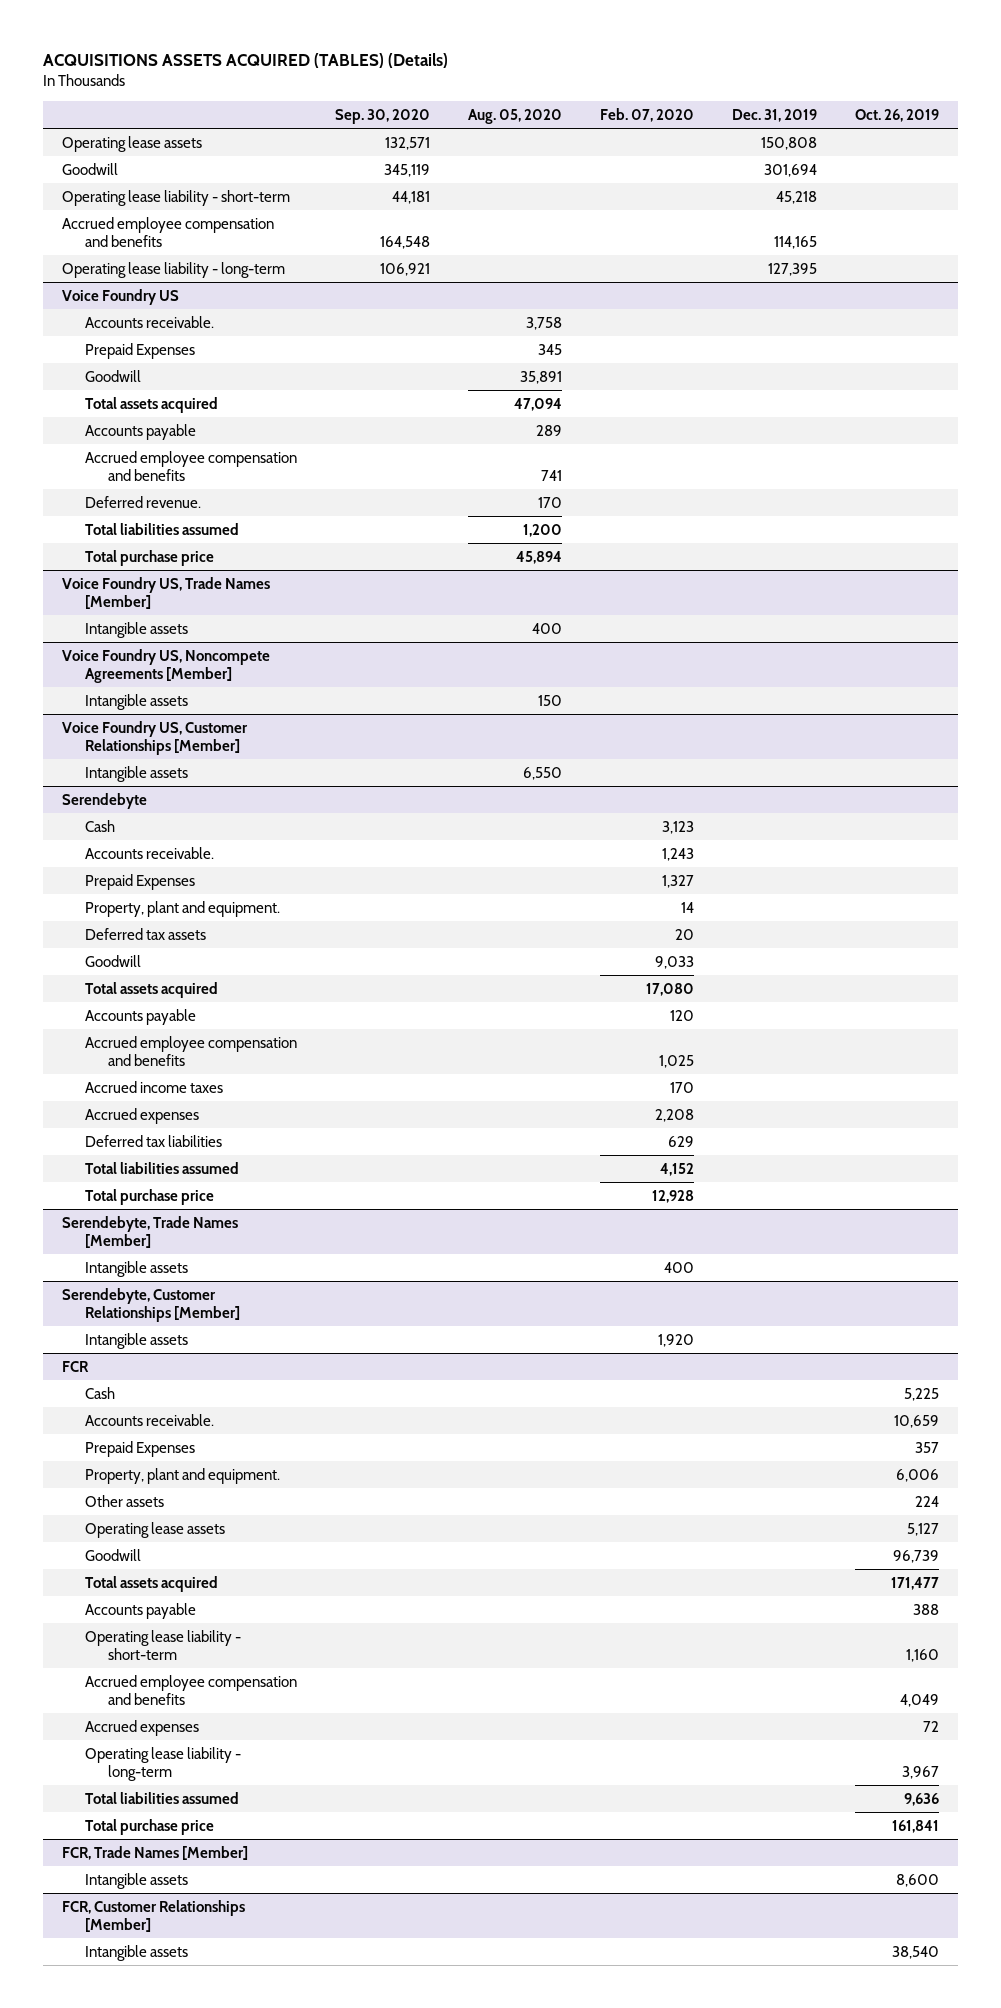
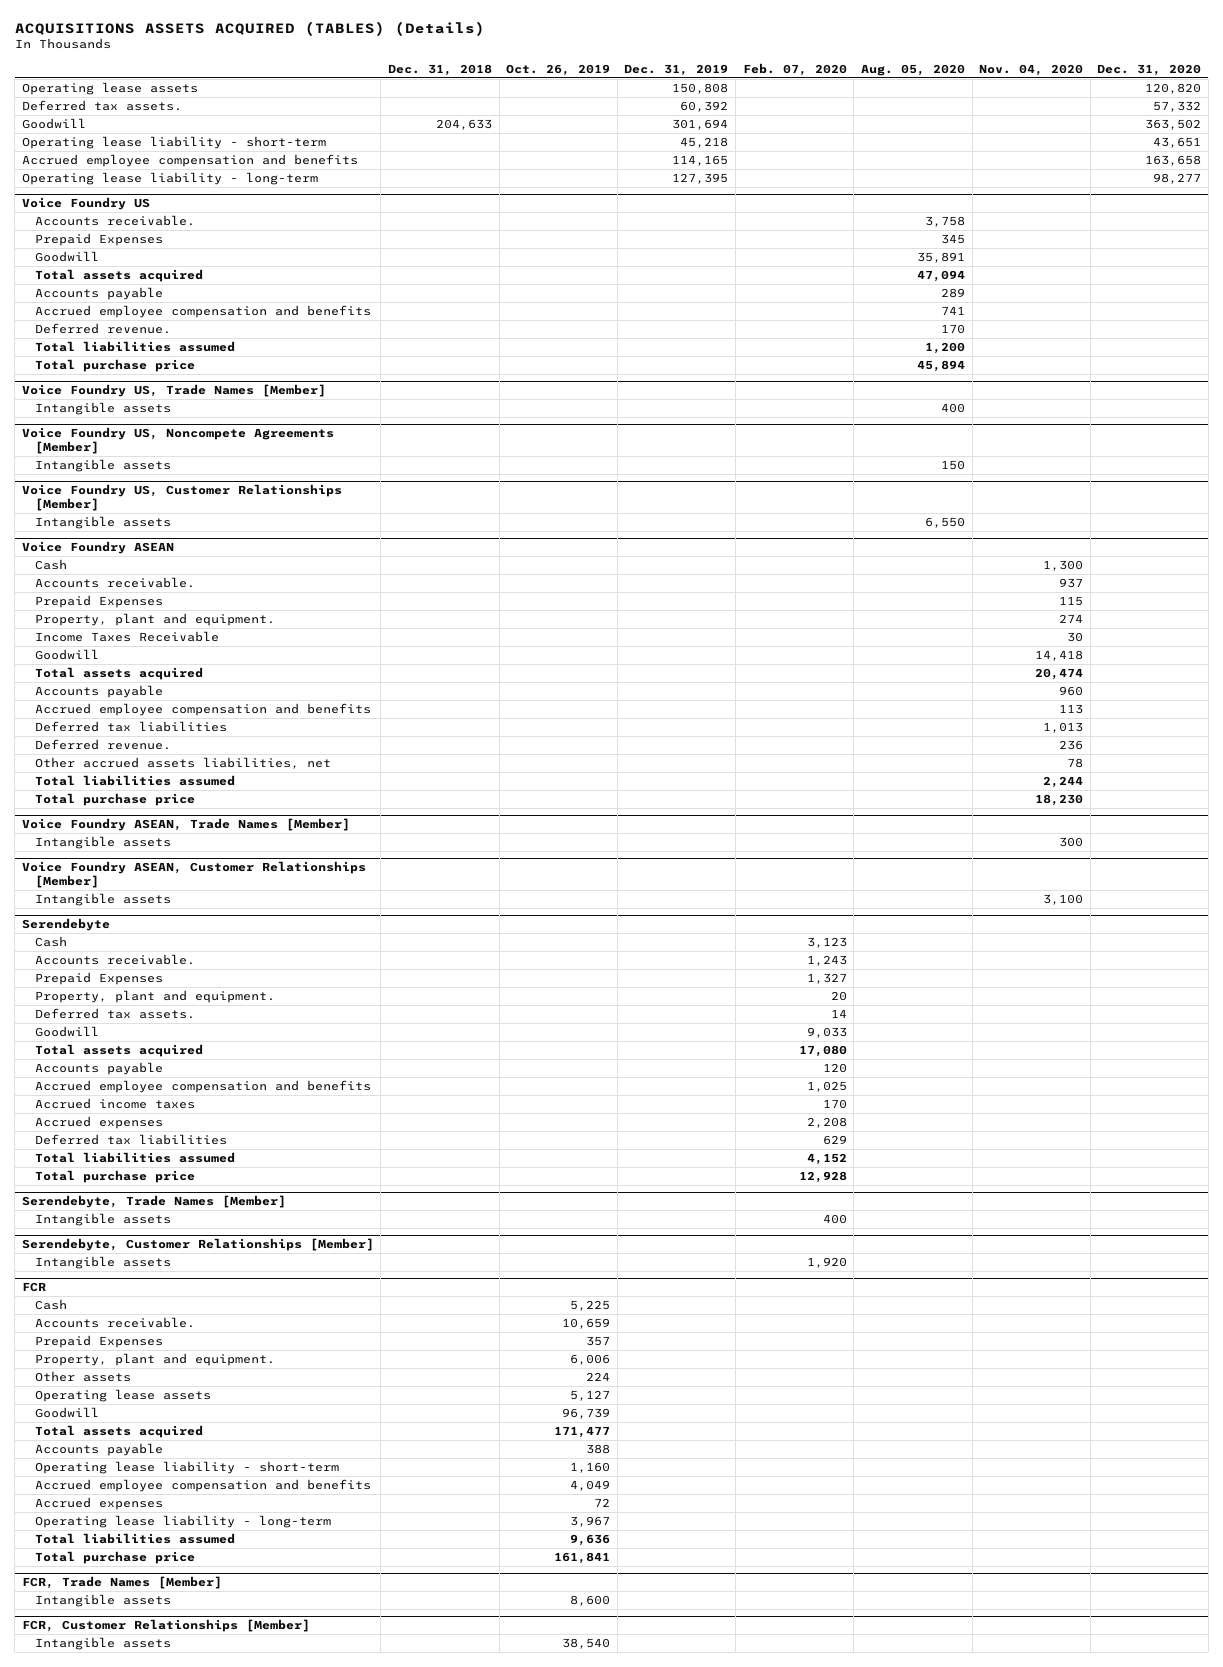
- | Sep. 30, 2020 | Aug. 05, 2020 | Feb. 07, 2020 | Dec. 31, 2019 | Oct. 26, 2019
+ | Dec. 31, 2018 | Oct. 26, 2019 | Dec. 31, 2019 | Feb. 07, 2020 | Aug. 05, 2020 | Nov. 04, 2020 | Dec. 31, 2020
+ Deferred tax assets. | | | 60,392 | | | | 57,332
+ Voice Foundry ASEAN
+ Cash | | | | | | 1,300 |
+ Accounts receivable. | | | | | | 937 |
+ Prepaid Expenses | | | | | | 115 |
+ Property, plant and equipment. | | | | | | 274 |
+ Income Taxes Receivable | | | | | | 30 |
+ Goodwill | | | | | | 14,418 |
+ Total assets acquired | | | | | | 20,474 |
+ Accounts payable | | | | | | 960 |
+ Accrued employee compensation and benefits | | | | | | 113 |
+ Deferred tax liabilities | | | | | | 1,013 |
+ Deferred revenue. | | | | | | 236 |
+ Other accrued assets liabilities, net | | | | | | 78 |
+ Total liabilities assumed | | | | | | 2,244 |
+ Total purchase price | | | | | | 18,230 |
+ Voice Foundry ASEAN, Trade Names [Member]
+ Intangible assets | | | | | | 300 |
+ Voice Foundry ASEAN, Customer Relationships [Member]
+ Intangible assets | | | | | | 3,100 |
@ Serendebyte
- Property, plant and equipment. | | | 14 | |
- Deferred tax assets | | | 20 | |
+ Property, plant and equipment. | | | | 20 | | |
+ Deferred tax assets. | | | | 14 | | |

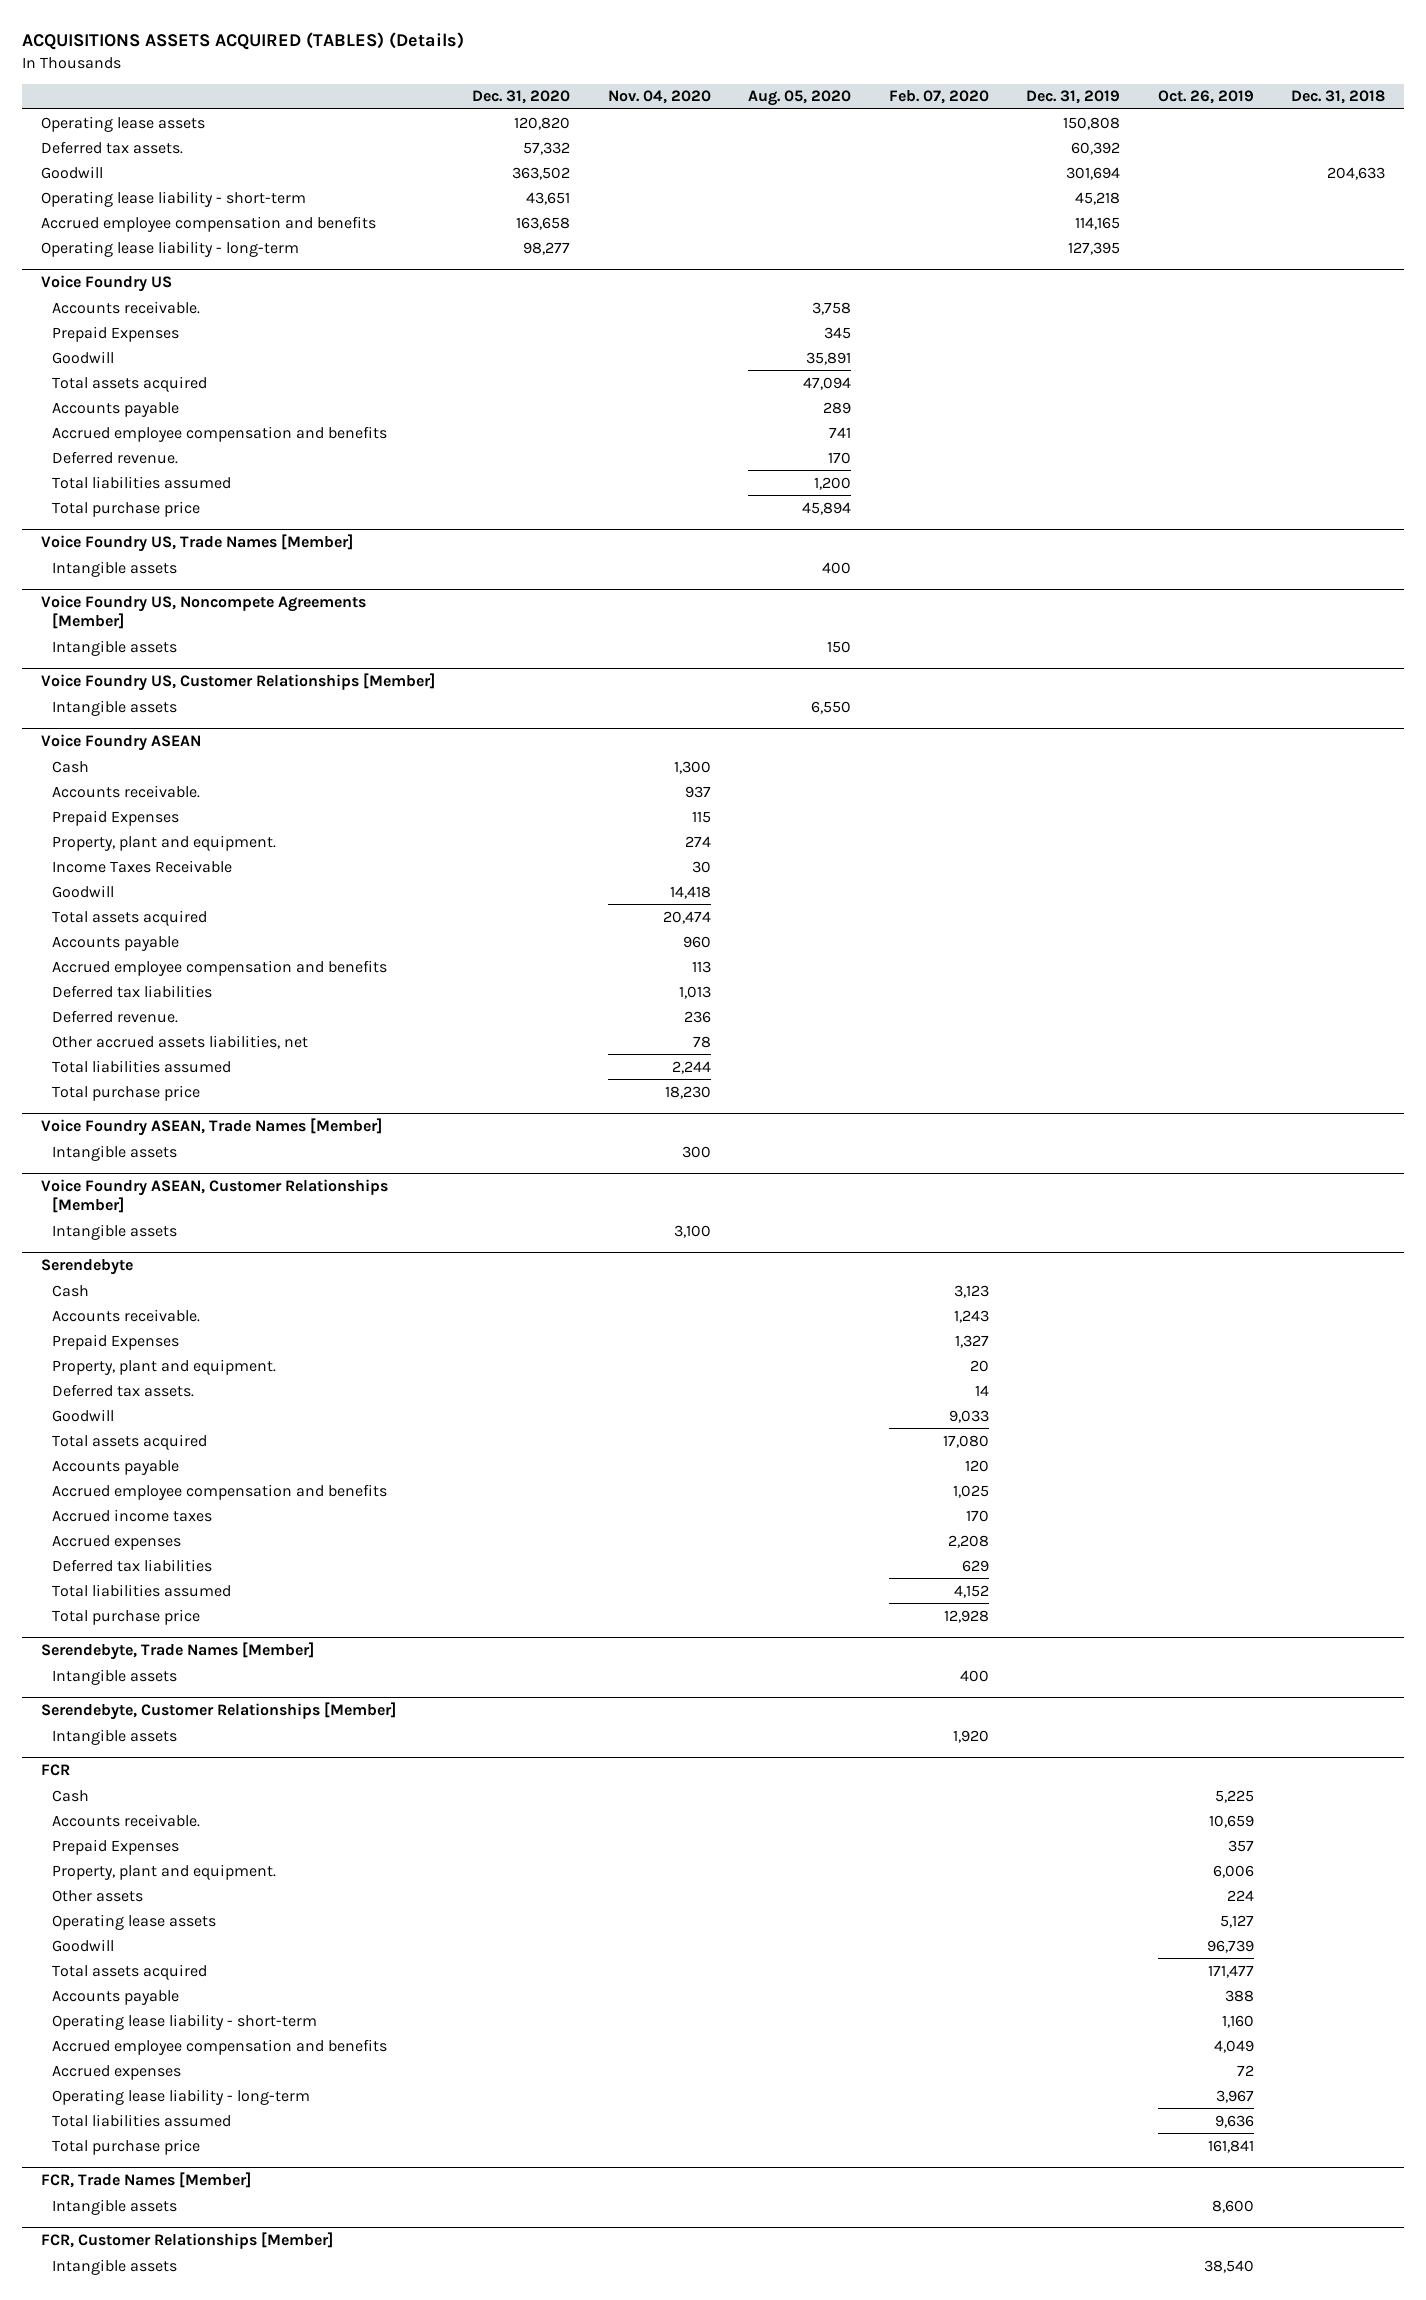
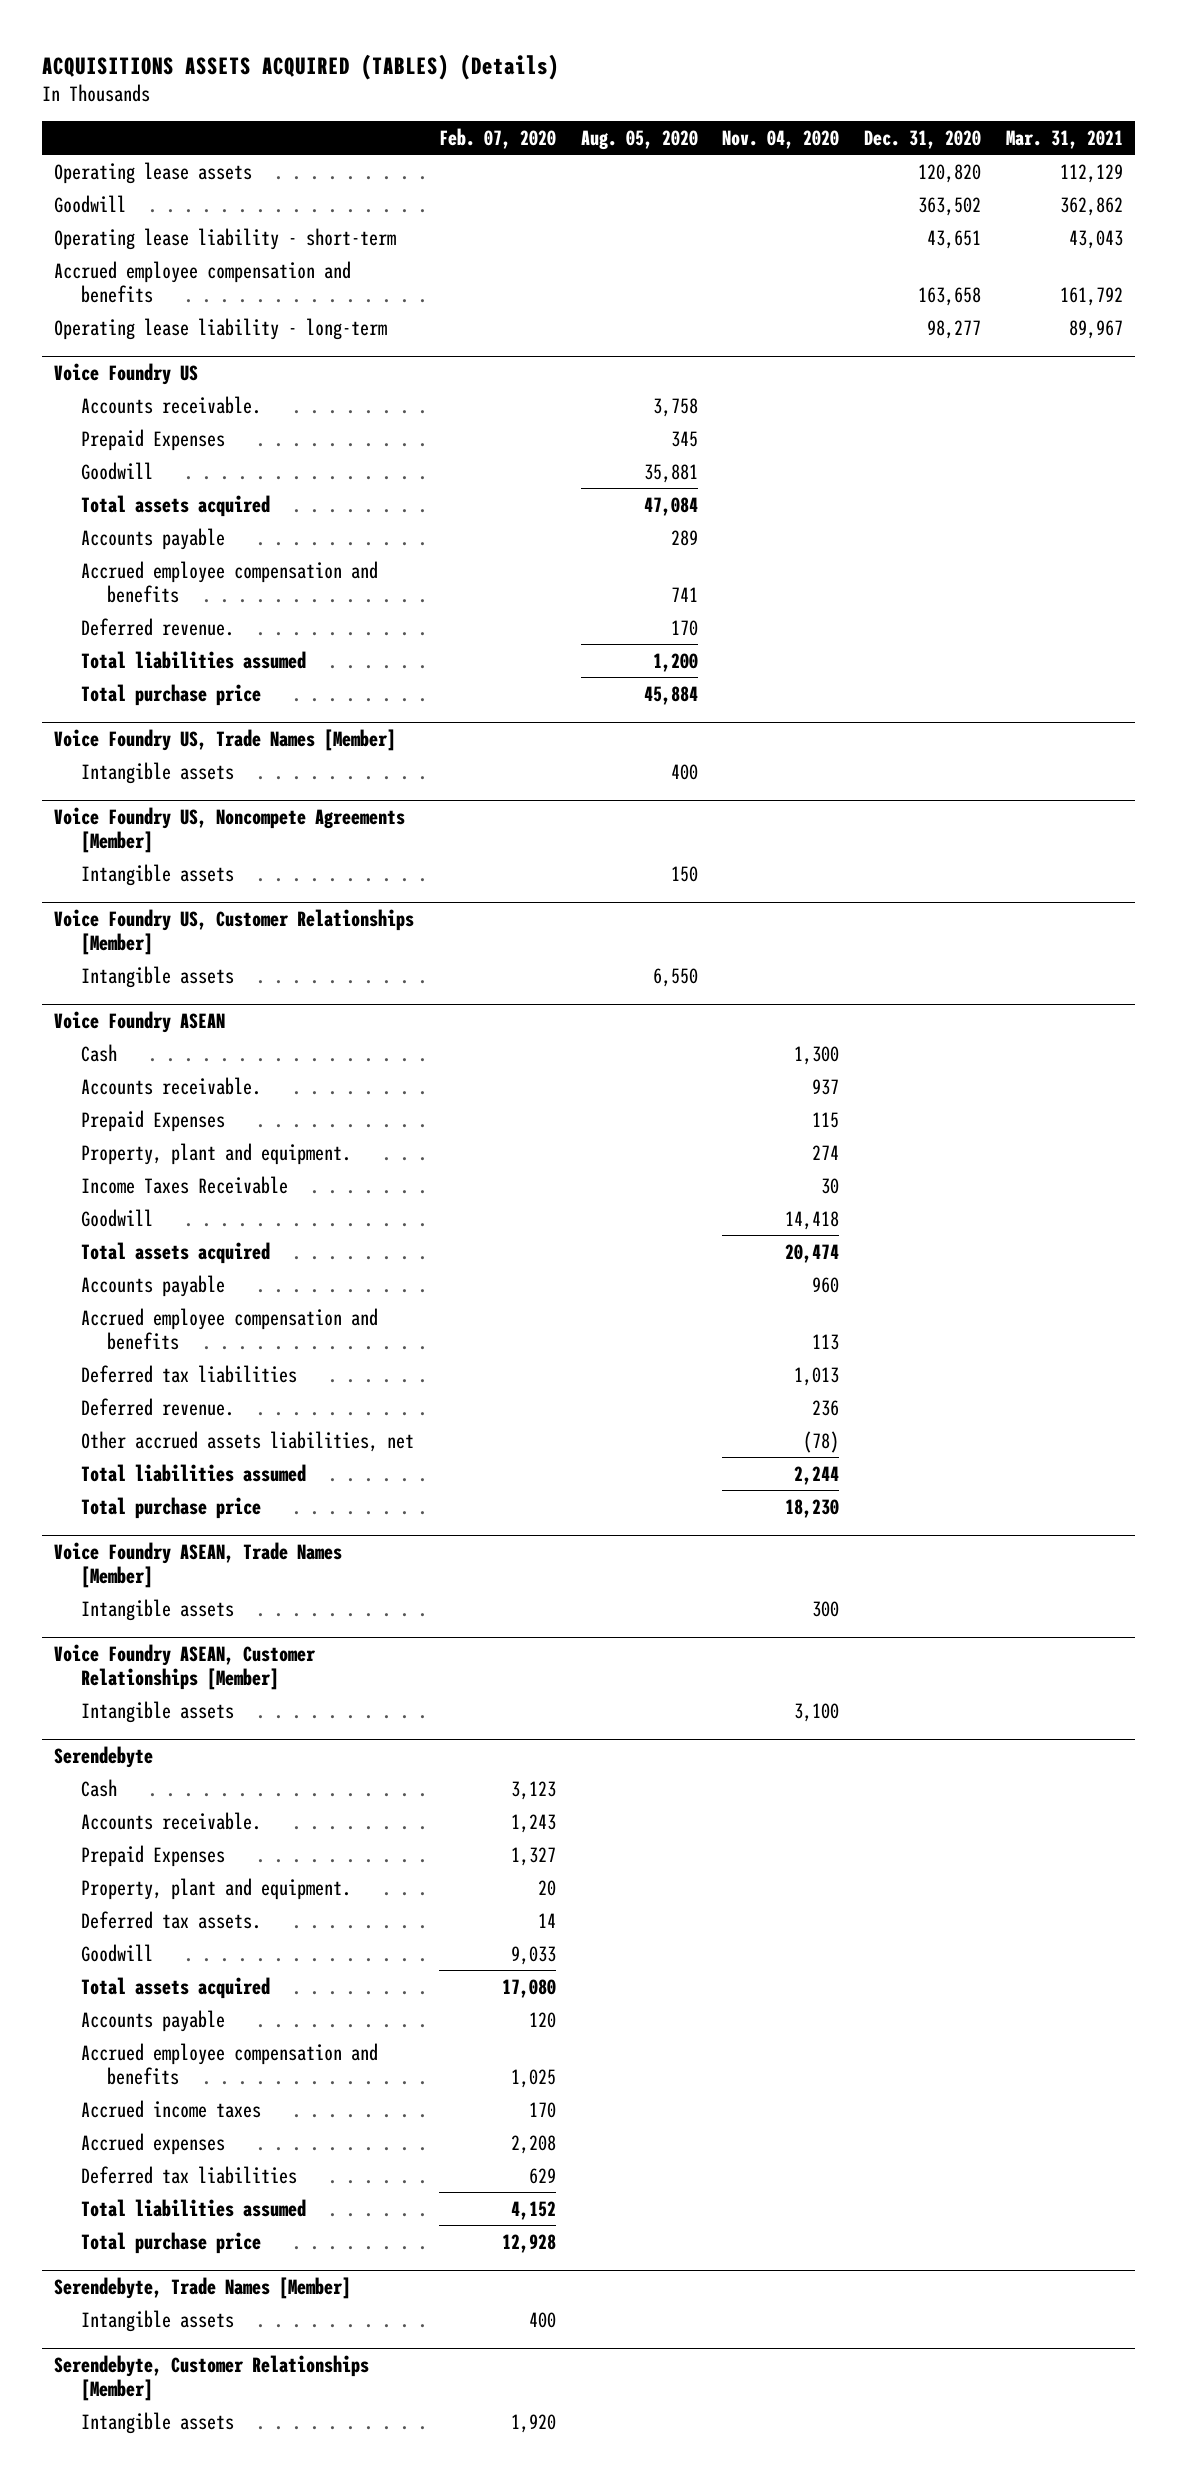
- | Dec. 31, 2020 | Nov. 04, 2020 | Aug. 05, 2020 | Feb. 07, 2020 | Dec. 31, 2019 | Oct. 26, 2019 | Dec. 31, 2018
+ | Feb. 07, 2020 | Aug. 05, 2020 | Nov. 04, 2020 | Dec. 31, 2020 | Mar. 31, 2021
- Deferred tax assets. | 57,332 | | | | 60,392 | |
@ Voice Foundry US
- Goodwill | | | 35,891 | | | |
- Total assets acquired | | | 47,094 | | | |
+ Goodwill | | 35,881 | | |
+ Total assets acquired | | 47,084 | | |
- Total purchase price | | | 45,894 | | | |
+ Total purchase price | | 45,884 | | |
@ Voice Foundry ASEAN
- Other accrued assets liabilities, net | | 78 | | | | |
+ Other accrued assets liabilities, net | | | (78) | |
- FCR
- Cash | | | | | | 5,225 |
- Accounts receivable. | | | | | | 10,659 |
- Prepaid Expenses | | | | | | 357 |
- Property, plant and equipment. | | | | | | 6,006 |
- Other assets | | | | | | 224 |
- Operating lease assets | | | | | | 5,127 |
- Goodwill | | | | | | 96,739 |
- Total assets acquired | | | | | | 171,477 |
- Accounts payable | | | | | | 388 |
- Operating lease liability - short-term | | | | | | 1,160 |
- Accrued employee compensation and benefits | | | | | | 4,049 |
- Accrued expenses | | | | | | 72 |
- Operating lease liability - long-term | | | | | | 3,967 |
- Total liabilities assumed | | | | | | 9,636 |
- Total purchase price | | | | | | 161,841 |
- FCR, Trade Names [Member]
- Intangible assets | | | | | | 8,600 |
- FCR, Customer Relationships [Member]
- Intangible assets | | | | | | 38,540 |

